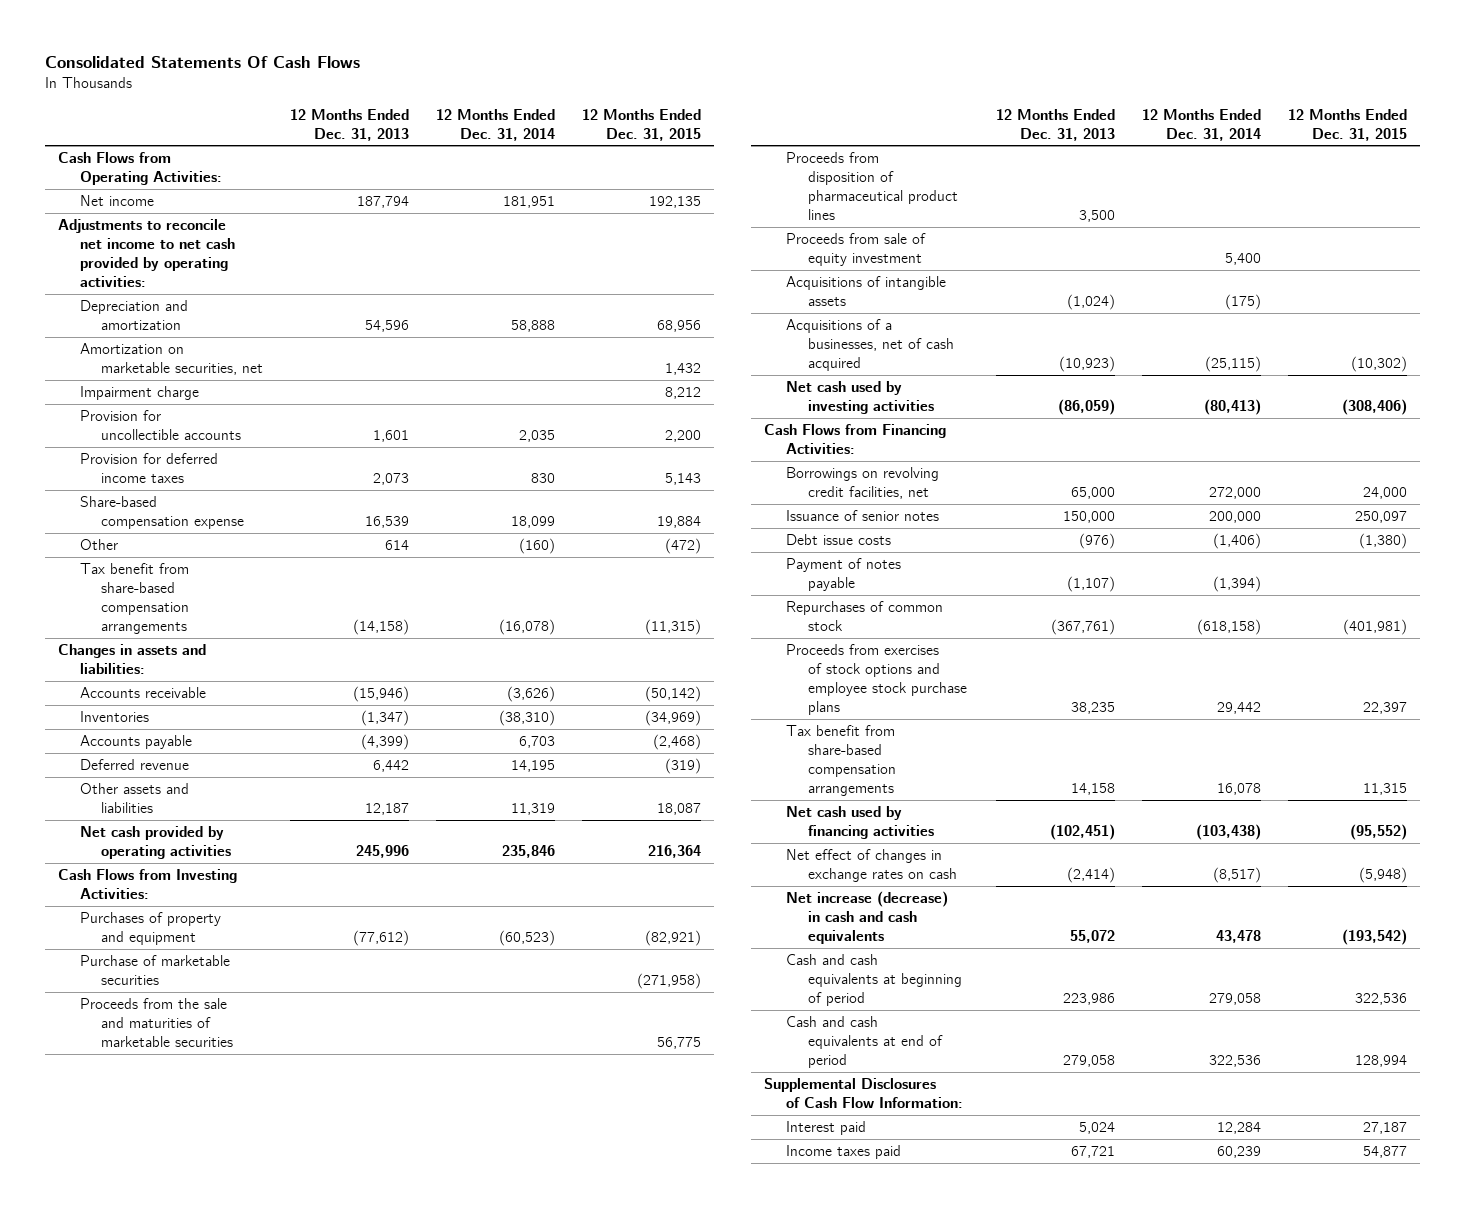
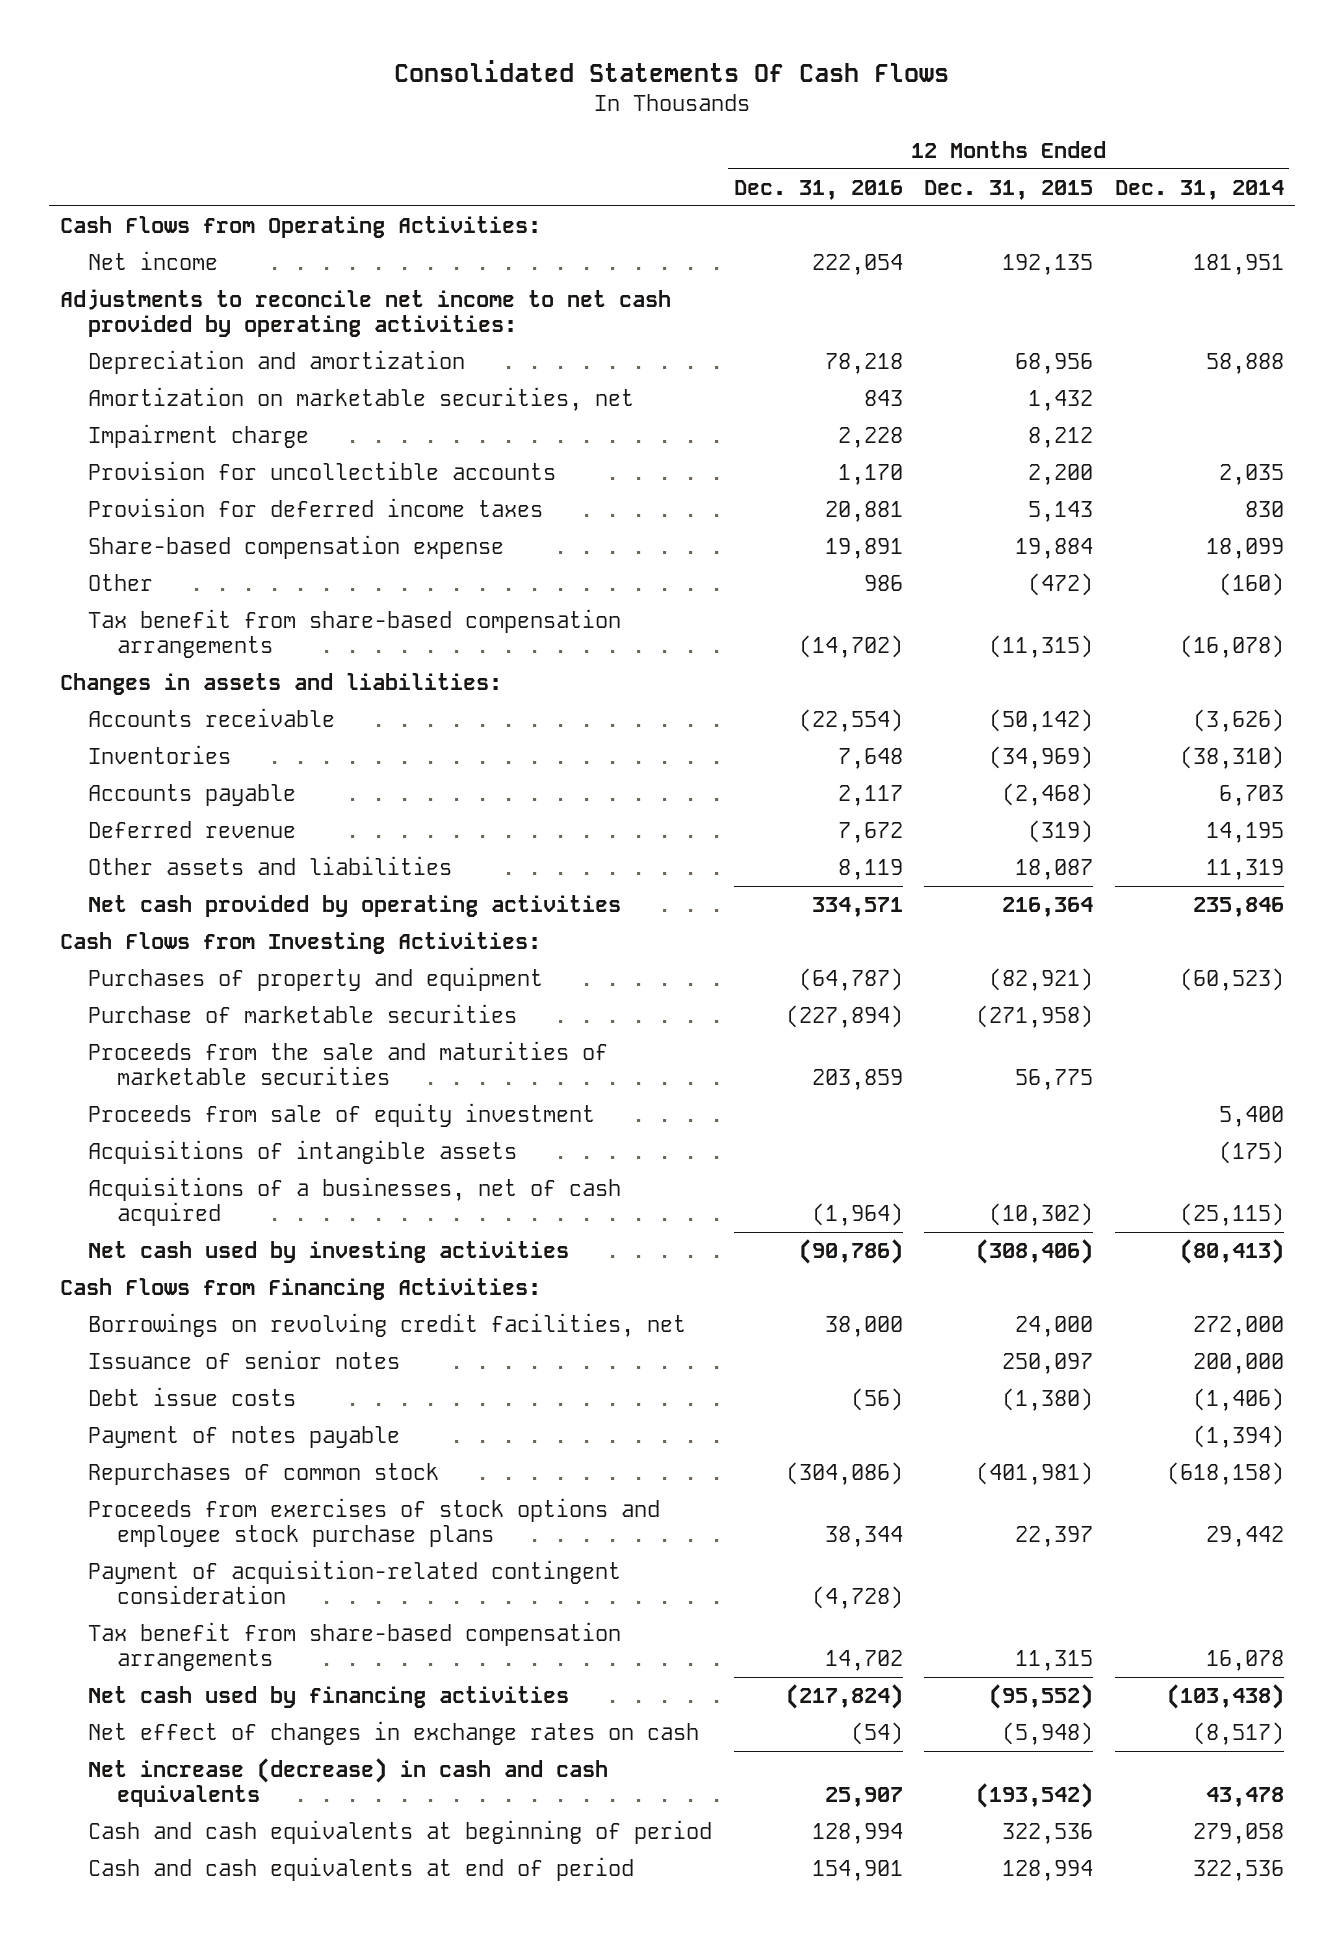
- | 12 Months Ended Dec. 31, 2013 | 12 Months Ended Dec. 31, 2014 | 12 Months Ended Dec. 31, 2015
+ | 12 Months Ended Dec. 31, 2016 | 12 Months Ended Dec. 31, 2015 | 12 Months Ended Dec. 31, 2014
- Proceeds from disposition of pharmaceutical product lines | 3,500 | |
+ Payment of acquisition-related contingent consideration | (4,728) | |
- Supplemental Disclosures of Cash Flow Information:
- Interest paid | 5,024 | 12,284 | 27,187
- Income taxes paid | 67,721 | 60,239 | 54,877

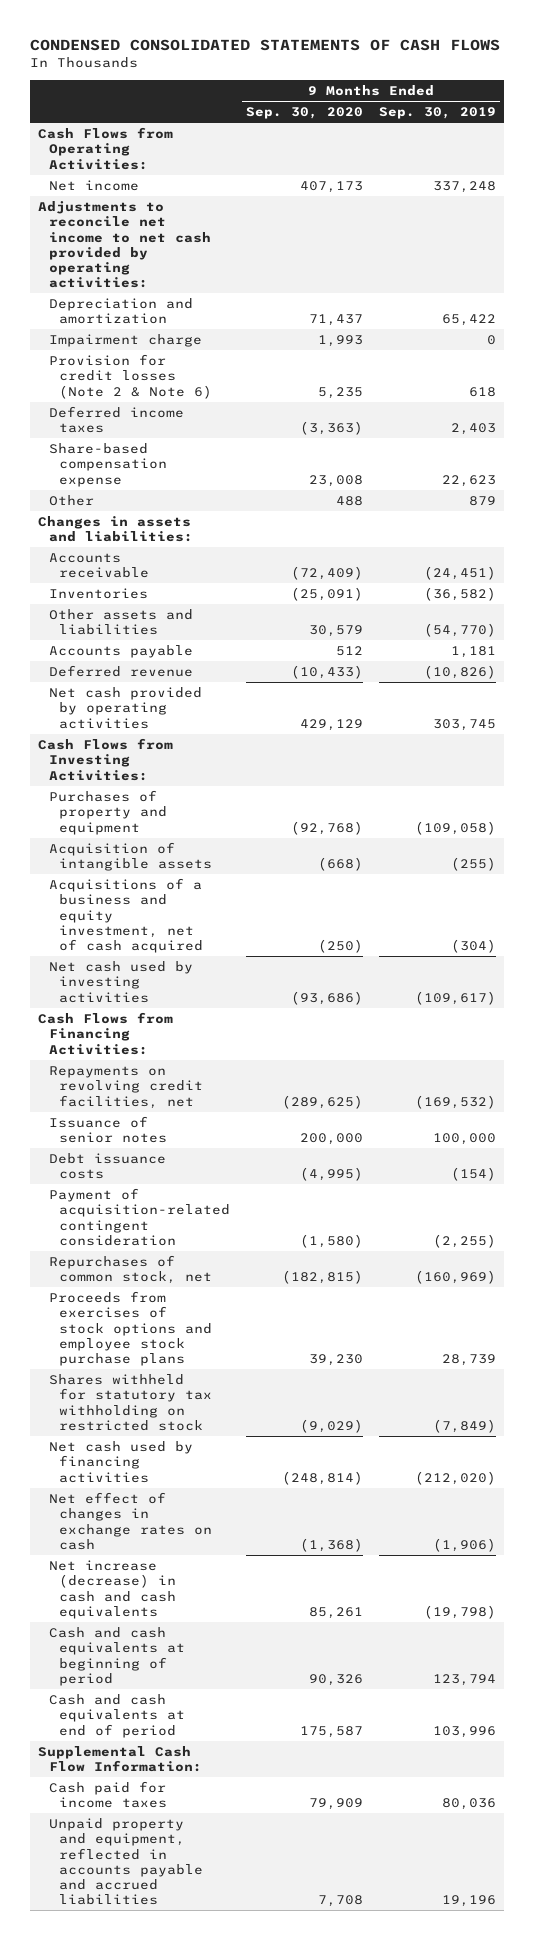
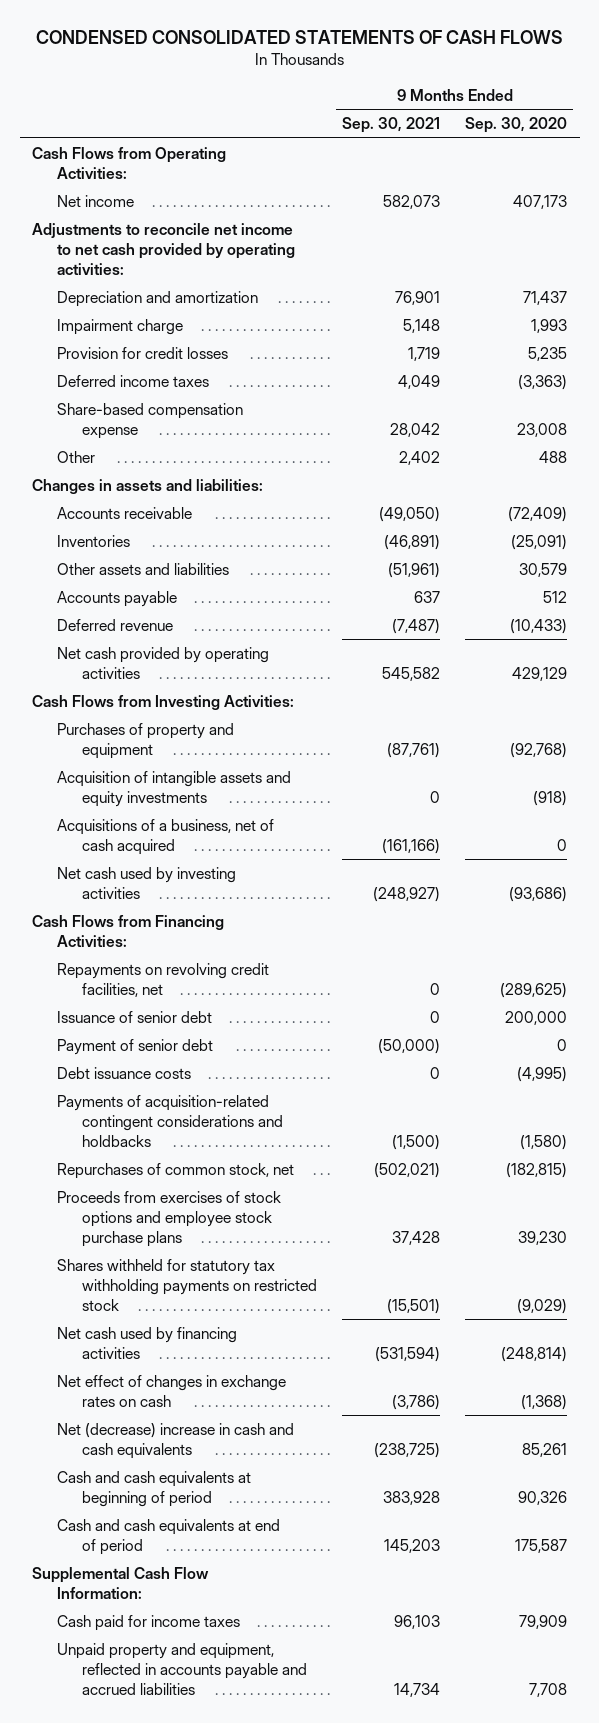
- | 9 Months Ended Sep. 30, 2020 | 9 Months Ended Sep. 30, 2019
+ | 9 Months Ended Sep. 30, 2021 | 9 Months Ended Sep. 30, 2020
- Provision for credit losses (Note 2 & Note 6) | 5,235 | 618
+ Provision for credit losses | 1,719 | 5,235
- Acquisition of intangible assets | (668) | (255)
- Acquisitions of a business and equity investment, net of cash acquired | (250) | (304)
+ Acquisition of intangible assets and equity investments | 0 | (918)
+ Acquisitions of a business, net of cash acquired | (161,166) | 0
- Issuance of senior notes | 200,000 | 100,000
+ Issuance of senior debt | 0 | 200,000
+ Payment of senior debt | (50,000) | 0
- Payment of acquisition-related contingent consideration | (1,580) | (2,255)
+ Payments of acquisition-related contingent considerations and holdbacks | (1,500) | (1,580)
- Shares withheld for statutory tax withholding on restricted stock | (9,029) | (7,849)
+ Shares withheld for statutory tax withholding payments on restricted stock | (15,501) | (9,029)
- Net increase (decrease) in cash and cash equivalents | 85,261 | (19,798)
+ Net (decrease) increase in cash and cash equivalents | (238,725) | 85,261

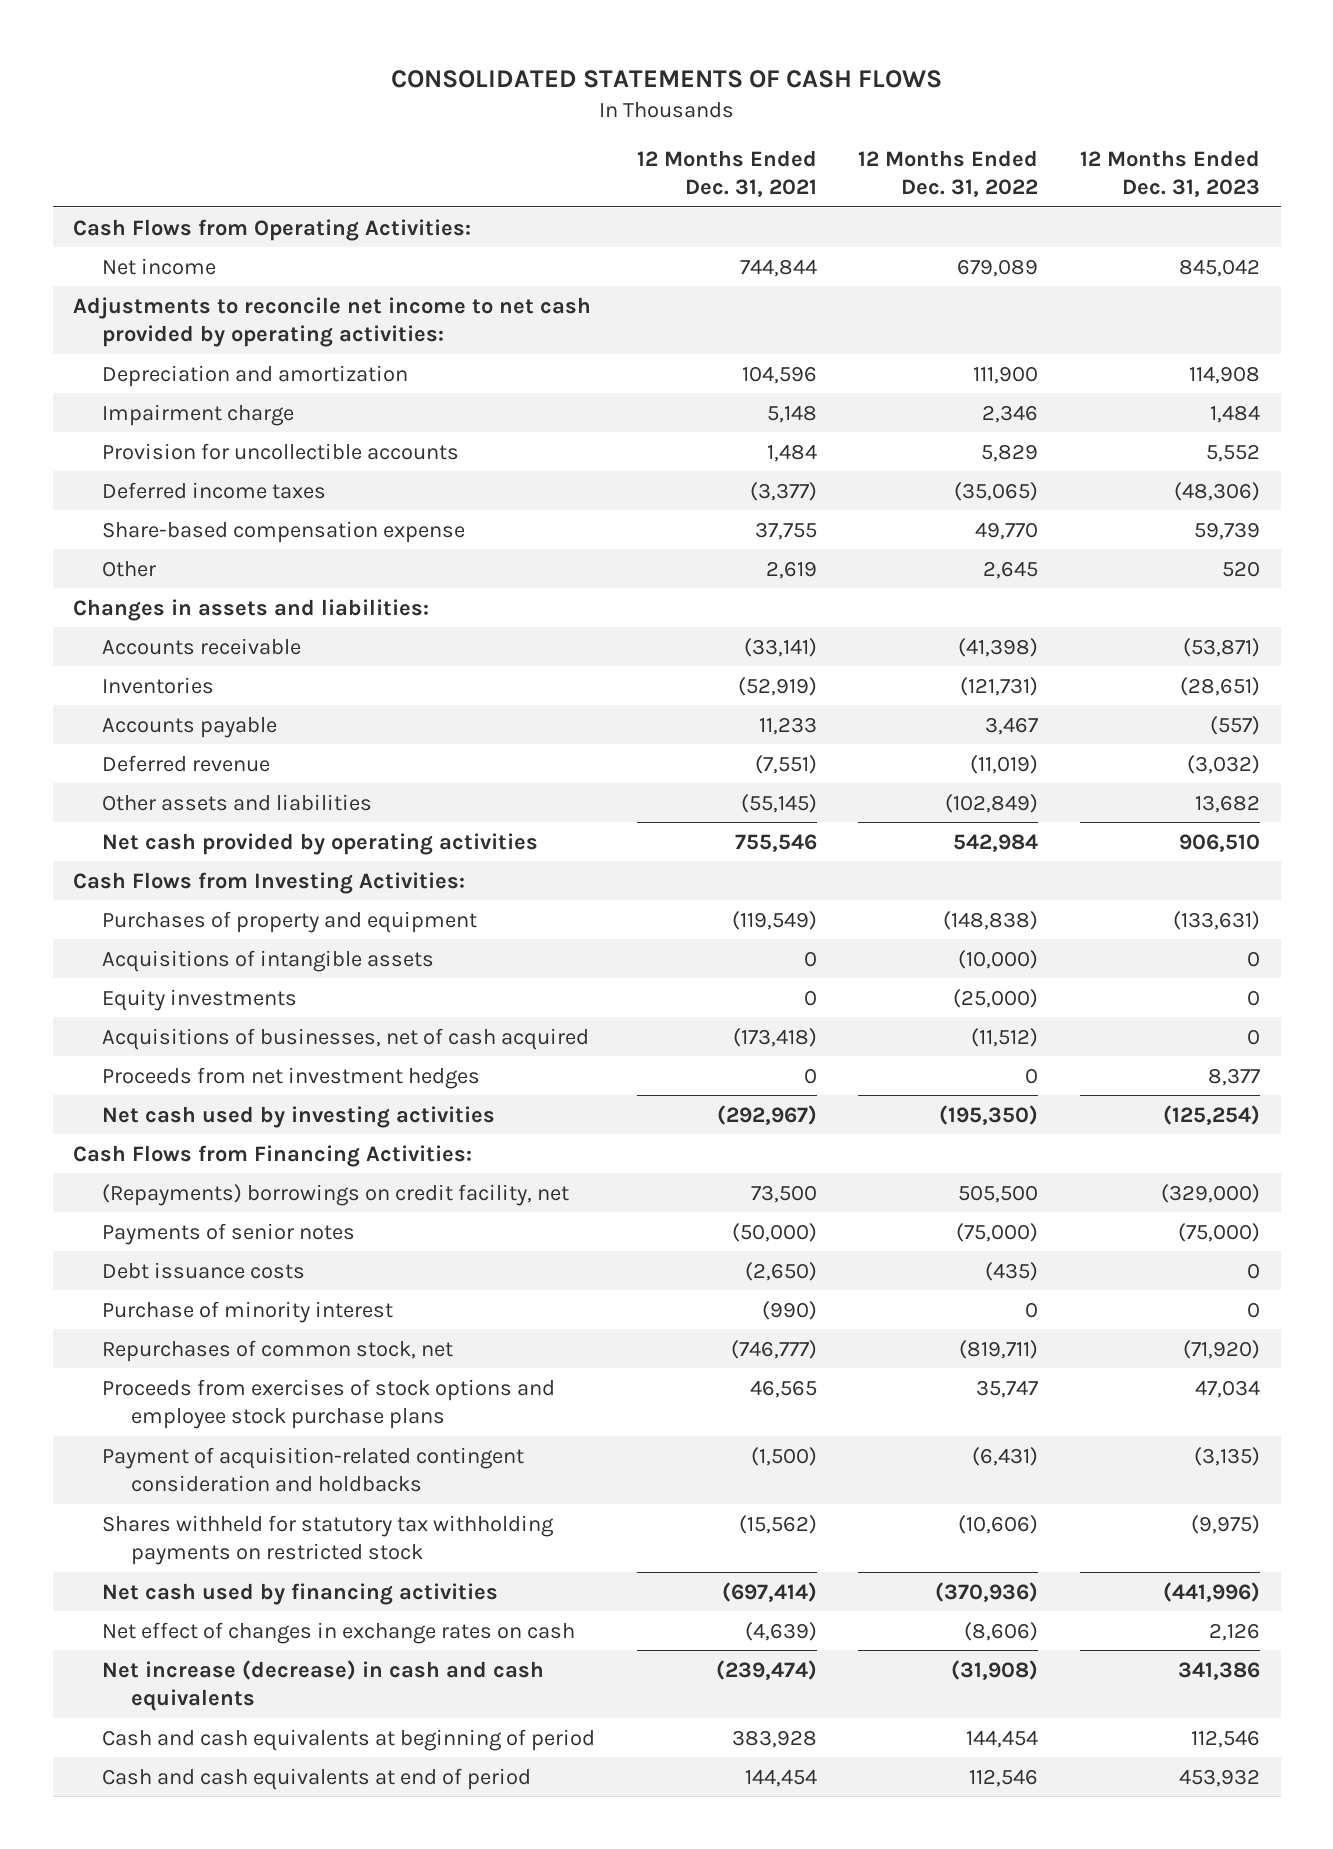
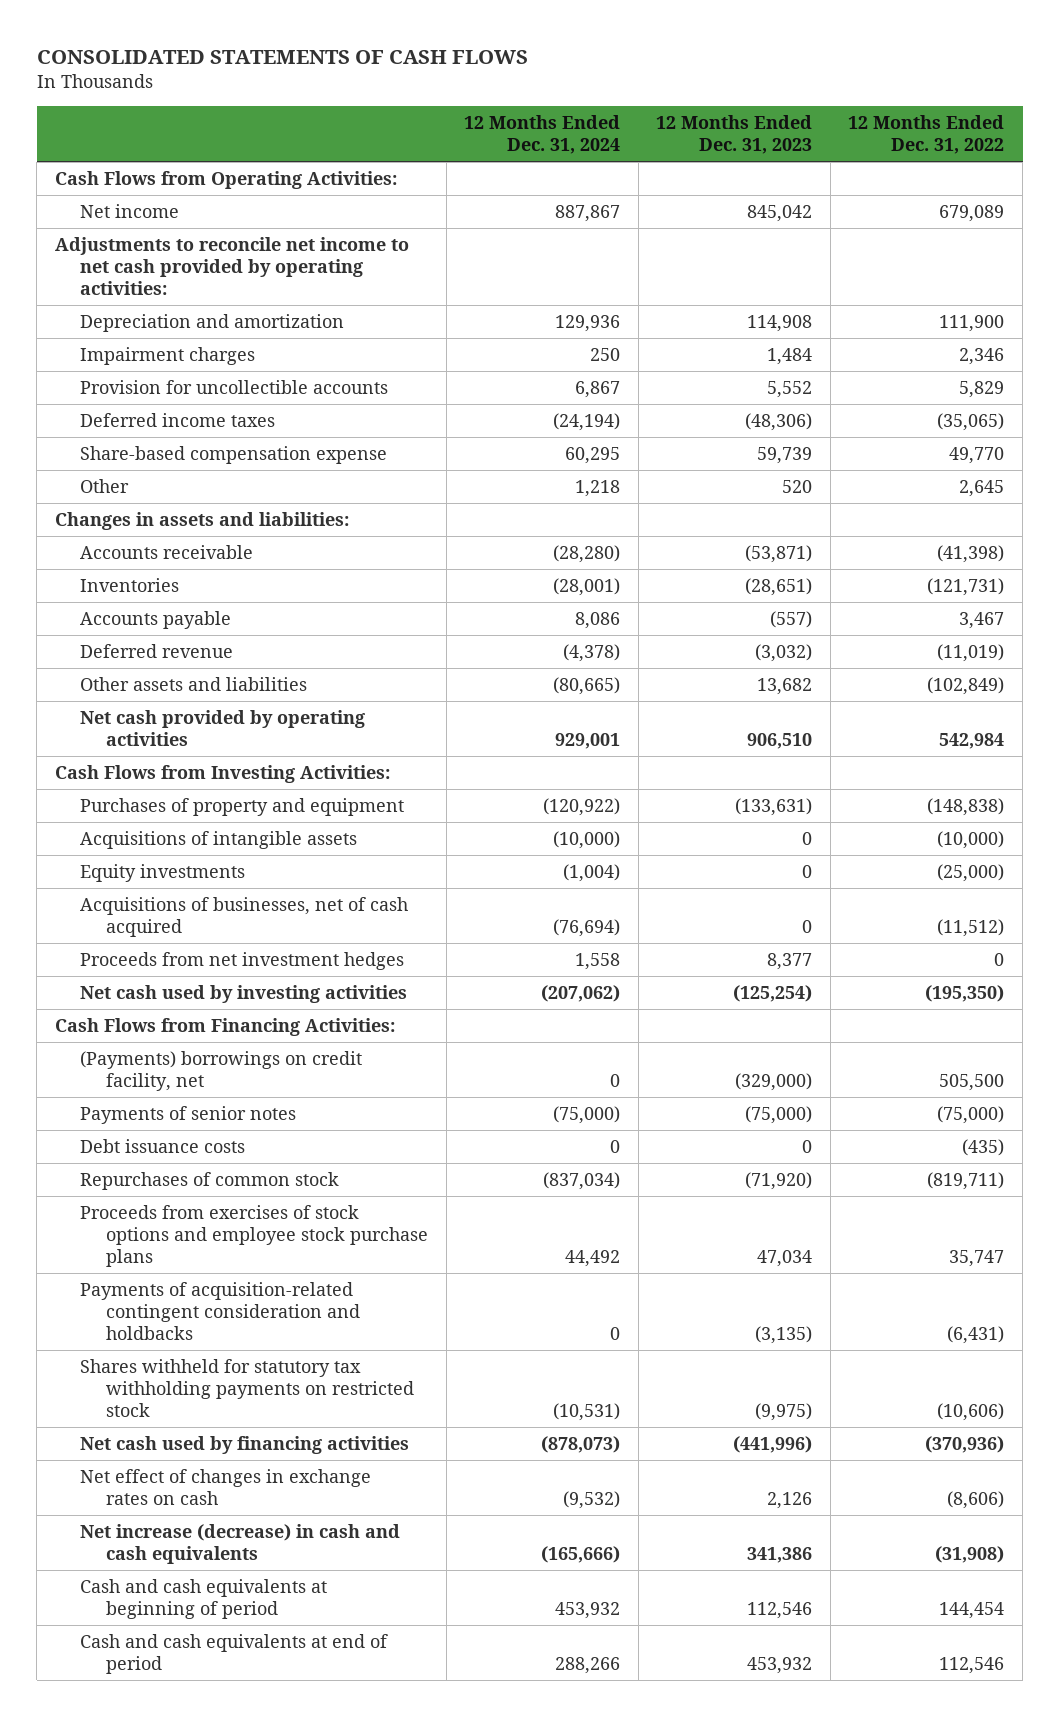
- | 12 Months Ended Dec. 31, 2021 | 12 Months Ended Dec. 31, 2022 | 12 Months Ended Dec. 31, 2023
+ | 12 Months Ended Dec. 31, 2024 | 12 Months Ended Dec. 31, 2023 | 12 Months Ended Dec. 31, 2022
- Impairment charge | 5,148 | 2,346 | 1,484
+ Impairment charges | 250 | 1,484 | 2,346
- (Repayments) borrowings on credit facility, net | 73,500 | 505,500 | (329,000)
+ (Payments) borrowings on credit facility, net | 0 | (329,000) | 505,500
- Purchase of minority interest | (990) | 0 | 0
- Repurchases of common stock, net | (746,777) | (819,711) | (71,920)
+ Repurchases of common stock | (837,034) | (71,920) | (819,711)
- Payment of acquisition-related contingent consideration and holdbacks | (1,500) | (6,431) | (3,135)
+ Payments of acquisition-related contingent consideration and holdbacks | 0 | (3,135) | (6,431)

